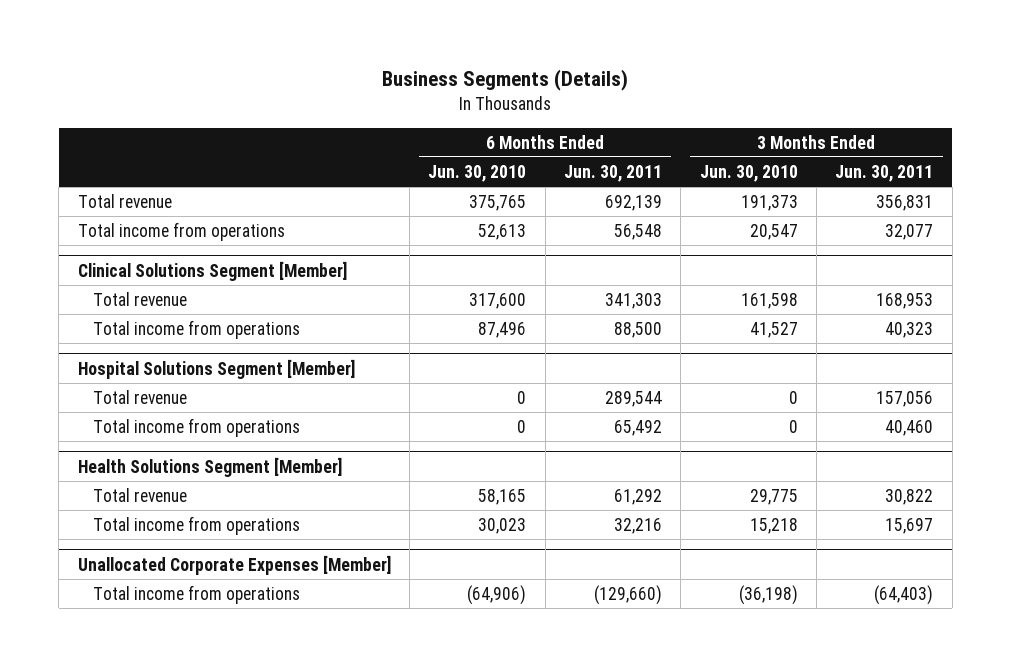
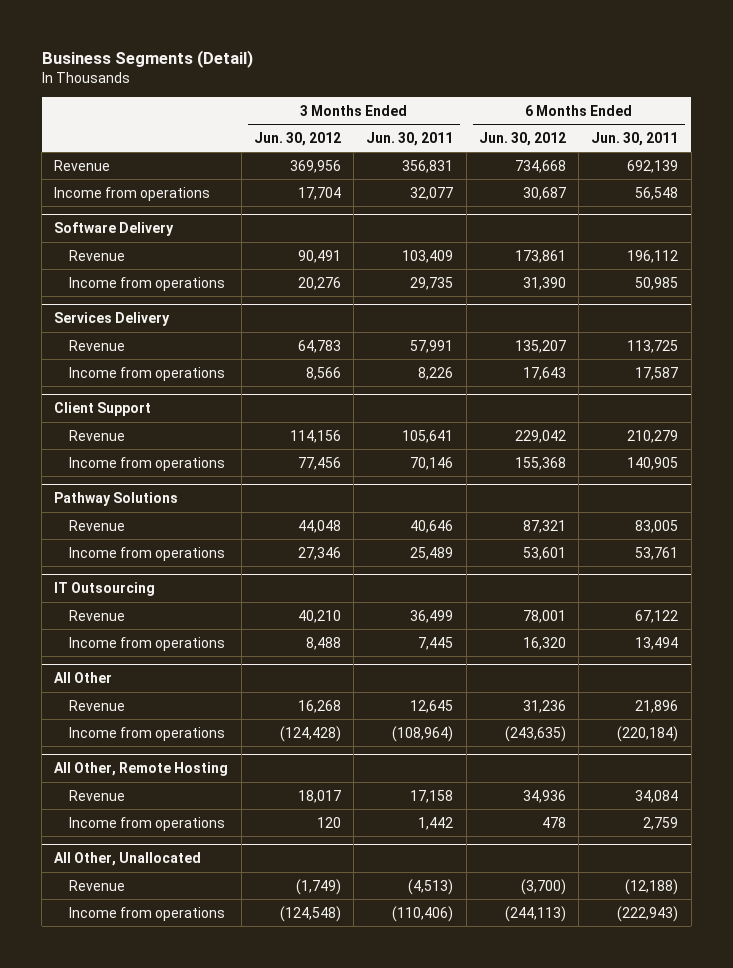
- Business Segments (Details)
+ Business Segments (Detail)
- | 6 Months Ended Jun. 30, 2010 | 6 Months Ended Jun. 30, 2011 | 3 Months Ended Jun. 30, 2010 | 3 Months Ended Jun. 30, 2011
+ | 3 Months Ended Jun. 30, 2012 | 3 Months Ended Jun. 30, 2011 | 6 Months Ended Jun. 30, 2012 | 6 Months Ended Jun. 30, 2011
- Total revenue | 375,765 | 692,139 | 191,373 | 356,831
- Total income from operations | 52,613 | 56,548 | 20,547 | 32,077
- Clinical Solutions Segment [Member]
- Total revenue | 317,600 | 341,303 | 161,598 | 168,953
- Total income from operations | 87,496 | 88,500 | 41,527 | 40,323
- Hospital Solutions Segment [Member]
- Total revenue | 0 | 289,544 | 0 | 157,056
- Total income from operations | 0 | 65,492 | 0 | 40,460
- Health Solutions Segment [Member]
- Total revenue | 58,165 | 61,292 | 29,775 | 30,822
- Total income from operations | 30,023 | 32,216 | 15,218 | 15,697
- Unallocated Corporate Expenses [Member]
- Total income from operations | (64,906) | (129,660) | (36,198) | (64,403)
+ Revenue | 369,956 | 356,831 | 734,668 | 692,139
+ Income from operations | 17,704 | 32,077 | 30,687 | 56,548
+ Software Delivery
+ Revenue | 90,491 | 103,409 | 173,861 | 196,112
+ Income from operations | 20,276 | 29,735 | 31,390 | 50,985
+ Services Delivery
+ Revenue | 64,783 | 57,991 | 135,207 | 113,725
+ Income from operations | 8,566 | 8,226 | 17,643 | 17,587
+ Client Support
+ Revenue | 114,156 | 105,641 | 229,042 | 210,279
+ Income from operations | 77,456 | 70,146 | 155,368 | 140,905
+ Pathway Solutions
+ Revenue | 44,048 | 40,646 | 87,321 | 83,005
+ Income from operations | 27,346 | 25,489 | 53,601 | 53,761
+ IT Outsourcing
+ Revenue | 40,210 | 36,499 | 78,001 | 67,122
+ Income from operations | 8,488 | 7,445 | 16,320 | 13,494
+ All Other
+ Revenue | 16,268 | 12,645 | 31,236 | 21,896
+ Income from operations | (124,428) | (108,964) | (243,635) | (220,184)
+ All Other, Remote Hosting
+ Revenue | 18,017 | 17,158 | 34,936 | 34,084
+ Income from operations | 120 | 1,442 | 478 | 2,759
+ All Other, Unallocated
+ Revenue | (1,749) | (4,513) | (3,700) | (12,188)
+ Income from operations | (124,548) | (110,406) | (244,113) | (222,943)

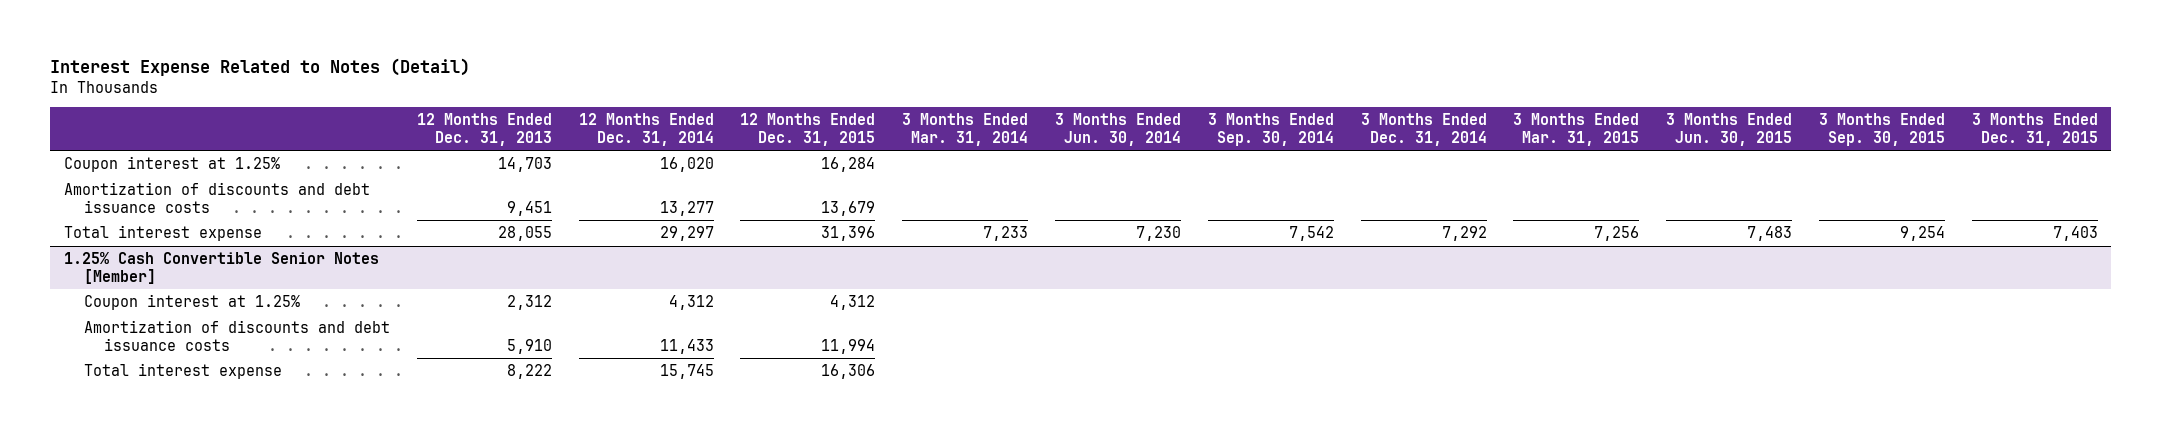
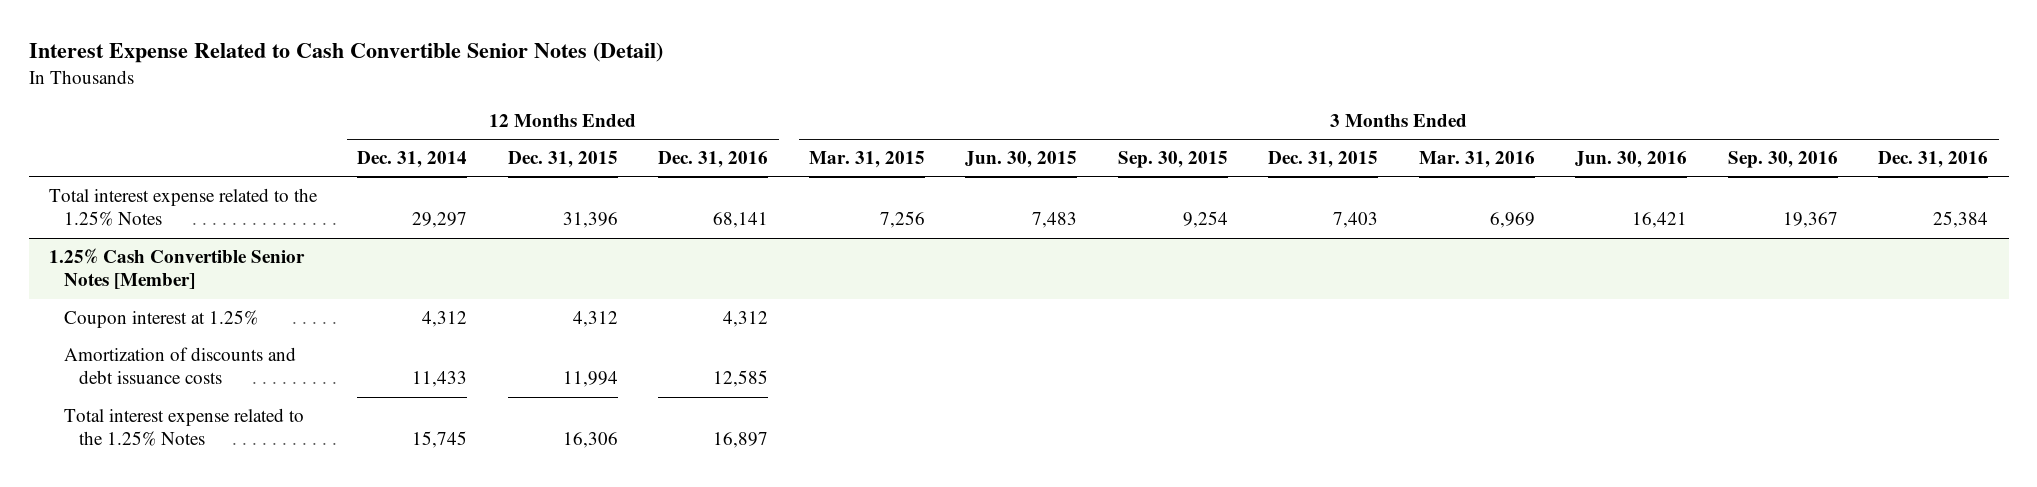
- Interest Expense Related to Notes (Detail)
+ Interest Expense Related to Cash Convertible Senior Notes (Detail)
- | 12 Months Ended Dec. 31, 2013 | 12 Months Ended Dec. 31, 2014 | 12 Months Ended Dec. 31, 2015 | 3 Months Ended Mar. 31, 2014 | 3 Months Ended Jun. 30, 2014 | 3 Months Ended Sep. 30, 2014 | 3 Months Ended Dec. 31, 2014 | 3 Months Ended Mar. 31, 2015 | 3 Months Ended Jun. 30, 2015 | 3 Months Ended Sep. 30, 2015 | 3 Months Ended Dec. 31, 2015
+ | 12 Months Ended Dec. 31, 2014 | 12 Months Ended Dec. 31, 2015 | 12 Months Ended Dec. 31, 2016 | 3 Months Ended Mar. 31, 2015 | 3 Months Ended Jun. 30, 2015 | 3 Months Ended Sep. 30, 2015 | 3 Months Ended Dec. 31, 2015 | 3 Months Ended Mar. 31, 2016 | 3 Months Ended Jun. 30, 2016 | 3 Months Ended Sep. 30, 2016 | 3 Months Ended Dec. 31, 2016
- Coupon interest at 1.25% | 14,703 | 16,020 | 16,284 | | | | | | | |
- Amortization of discounts and debt issuance costs | 9,451 | 13,277 | 13,679 | | | | | | | |
- Total interest expense | 28,055 | 29,297 | 31,396 | 7,233 | 7,230 | 7,542 | 7,292 | 7,256 | 7,483 | 9,254 | 7,403
+ Total interest expense related to the 1.25% Notes | 29,297 | 31,396 | 68,141 | 7,256 | 7,483 | 9,254 | 7,403 | 6,969 | 16,421 | 19,367 | 25,384
@ 1.25% Cash Convertible Senior Notes [Member]
- Total interest expense | 8,222 | 15,745 | 16,306 | | | | | | | |
+ Total interest expense related to the 1.25% Notes | 15,745 | 16,306 | 16,897 | | | | | | | |

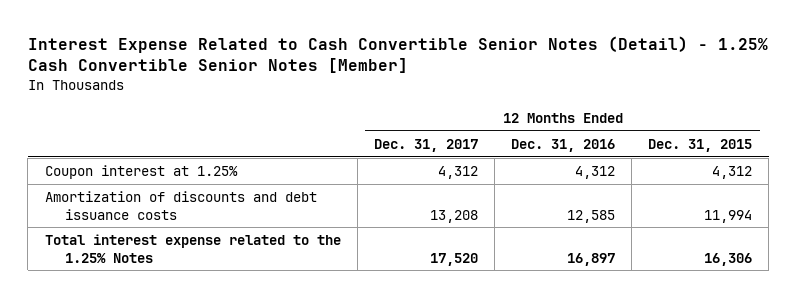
- Interest Expense Related to Cash Convertible Senior Notes (Detail)
+ Interest Expense Related to Cash Convertible Senior Notes (Detail) - 1.25% Cash Convertible Senior Notes [Member]
- | 12 Months Ended Dec. 31, 2014 | 12 Months Ended Dec. 31, 2015 | 12 Months Ended Dec. 31, 2016 | 3 Months Ended Mar. 31, 2015 | 3 Months Ended Jun. 30, 2015 | 3 Months Ended Sep. 30, 2015 | 3 Months Ended Dec. 31, 2015 | 3 Months Ended Mar. 31, 2016 | 3 Months Ended Jun. 30, 2016 | 3 Months Ended Sep. 30, 2016 | 3 Months Ended Dec. 31, 2016
+ | 12 Months Ended Dec. 31, 2017 | 12 Months Ended Dec. 31, 2016 | 12 Months Ended Dec. 31, 2015
- Total interest expense related to the 1.25% Notes | 29,297 | 31,396 | 68,141 | 7,256 | 7,483 | 9,254 | 7,403 | 6,969 | 16,421 | 19,367 | 25,384
- 1.25% Cash Convertible Senior Notes [Member]

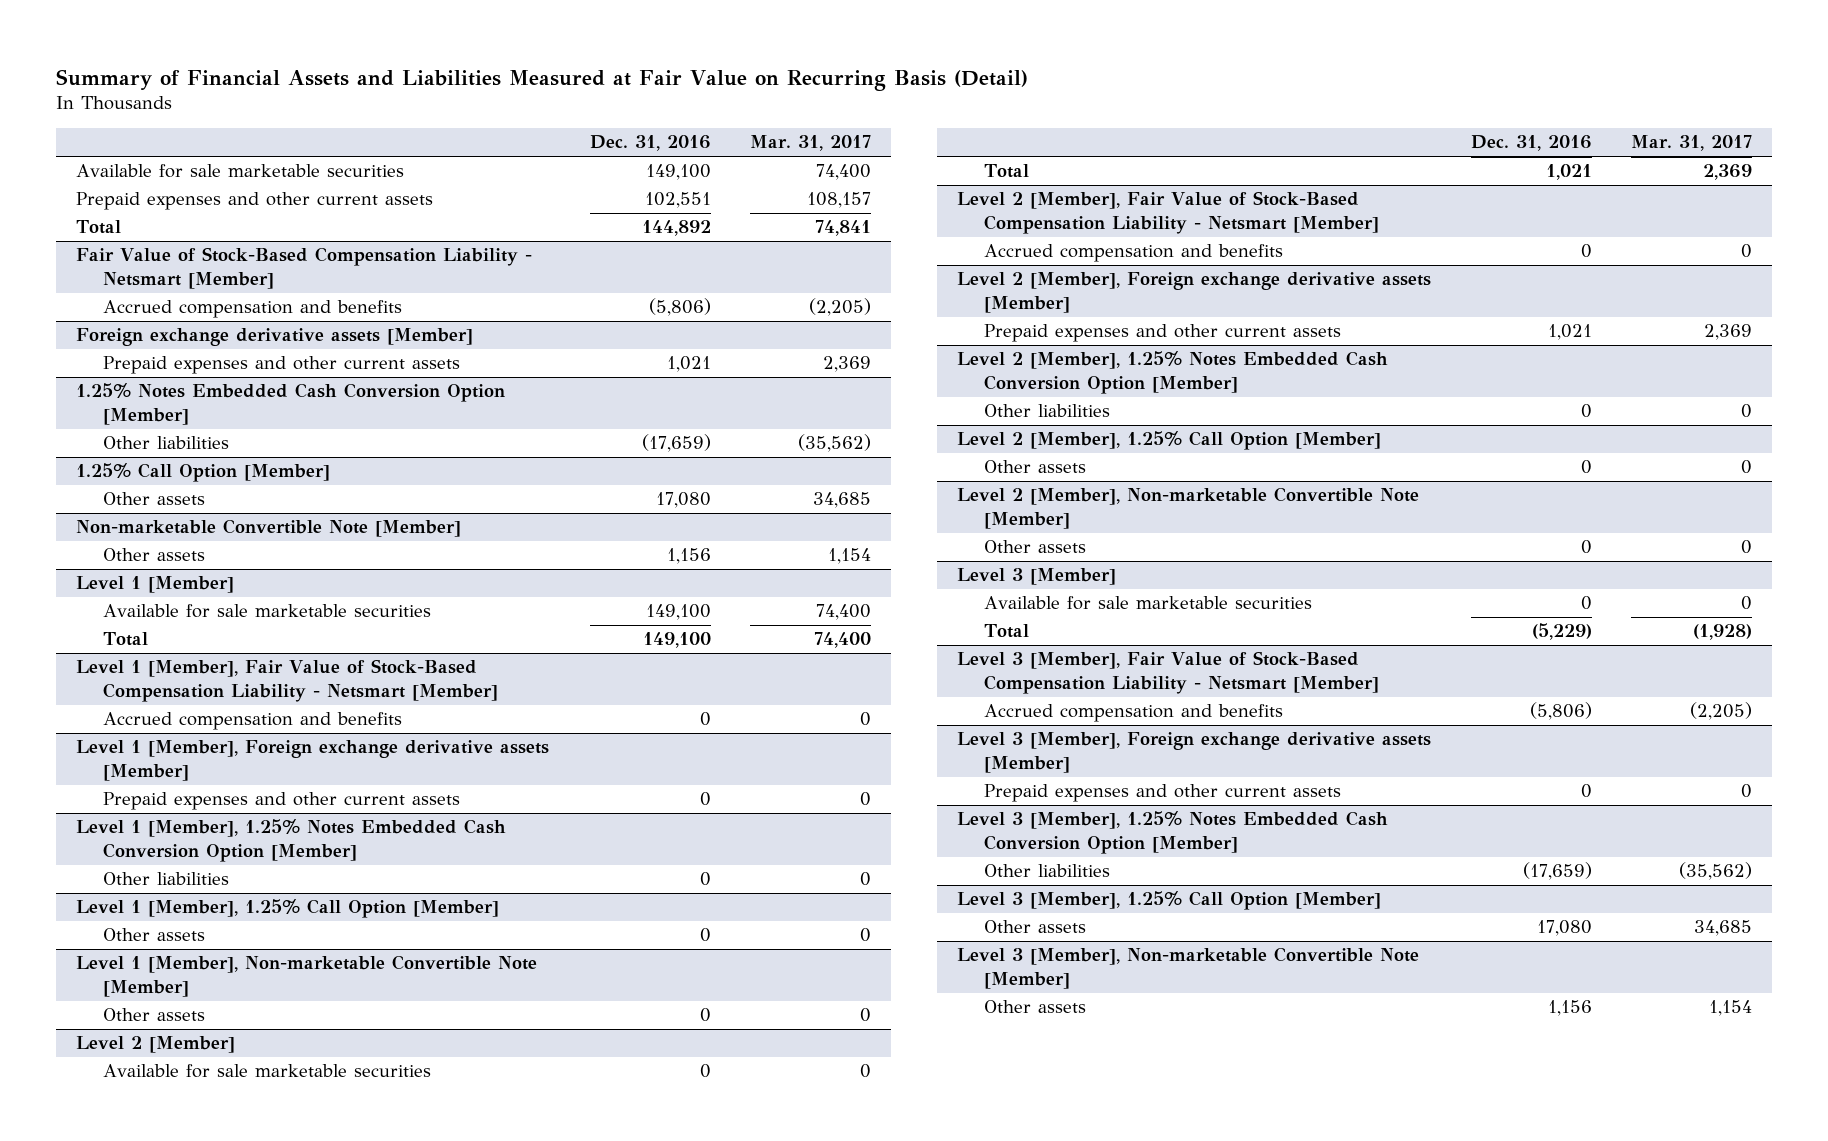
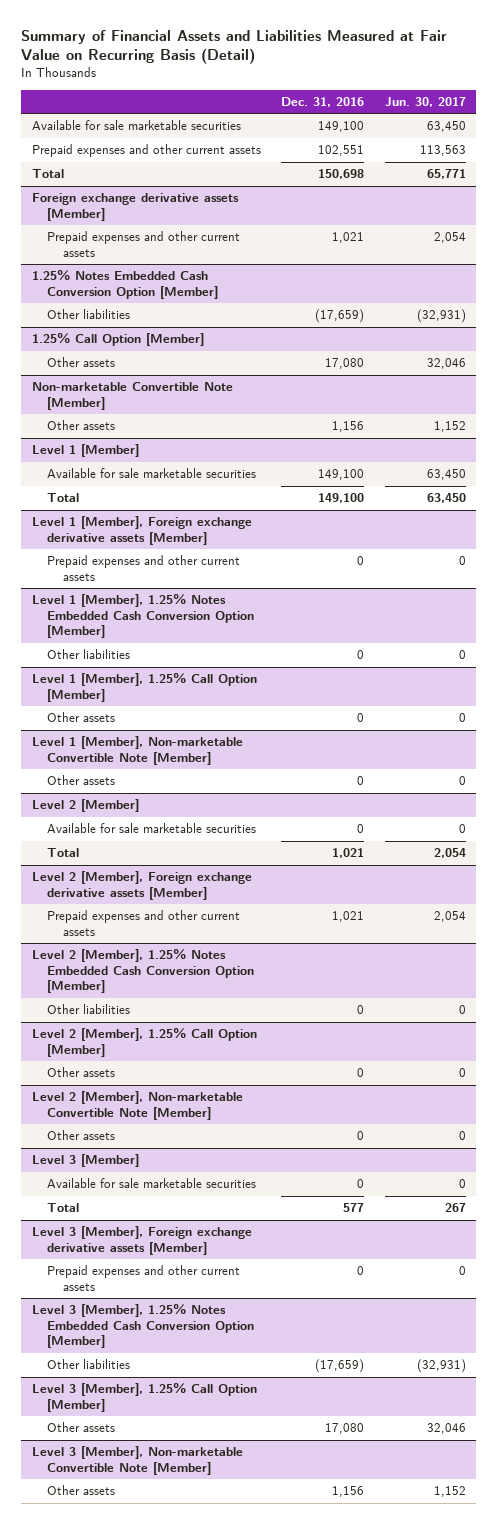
- | Dec. 31, 2016 | Mar. 31, 2017
+ | Dec. 31, 2016 | Jun. 30, 2017
- Total | 144,892 | 74,841
- Fair Value of Stock-Based Compensation Liability - Netsmart [Member]
- Accrued compensation and benefits | (5,806) | (2,205)
+ Total | 150,698 | 65,771
- Level 1 [Member], Fair Value of Stock-Based Compensation Liability - Netsmart [Member]
- Accrued compensation and benefits | 0 | 0
- Level 2 [Member], Fair Value of Stock-Based Compensation Liability - Netsmart [Member]
- Accrued compensation and benefits | 0 | 0
@ Level 3 [Member]
- Total | (5,229) | (1,928)
- Level 3 [Member], Fair Value of Stock-Based Compensation Liability - Netsmart [Member]
- Accrued compensation and benefits | (5,806) | (2,205)
@ Level 3 [Member]
+ Total | 577 | 267

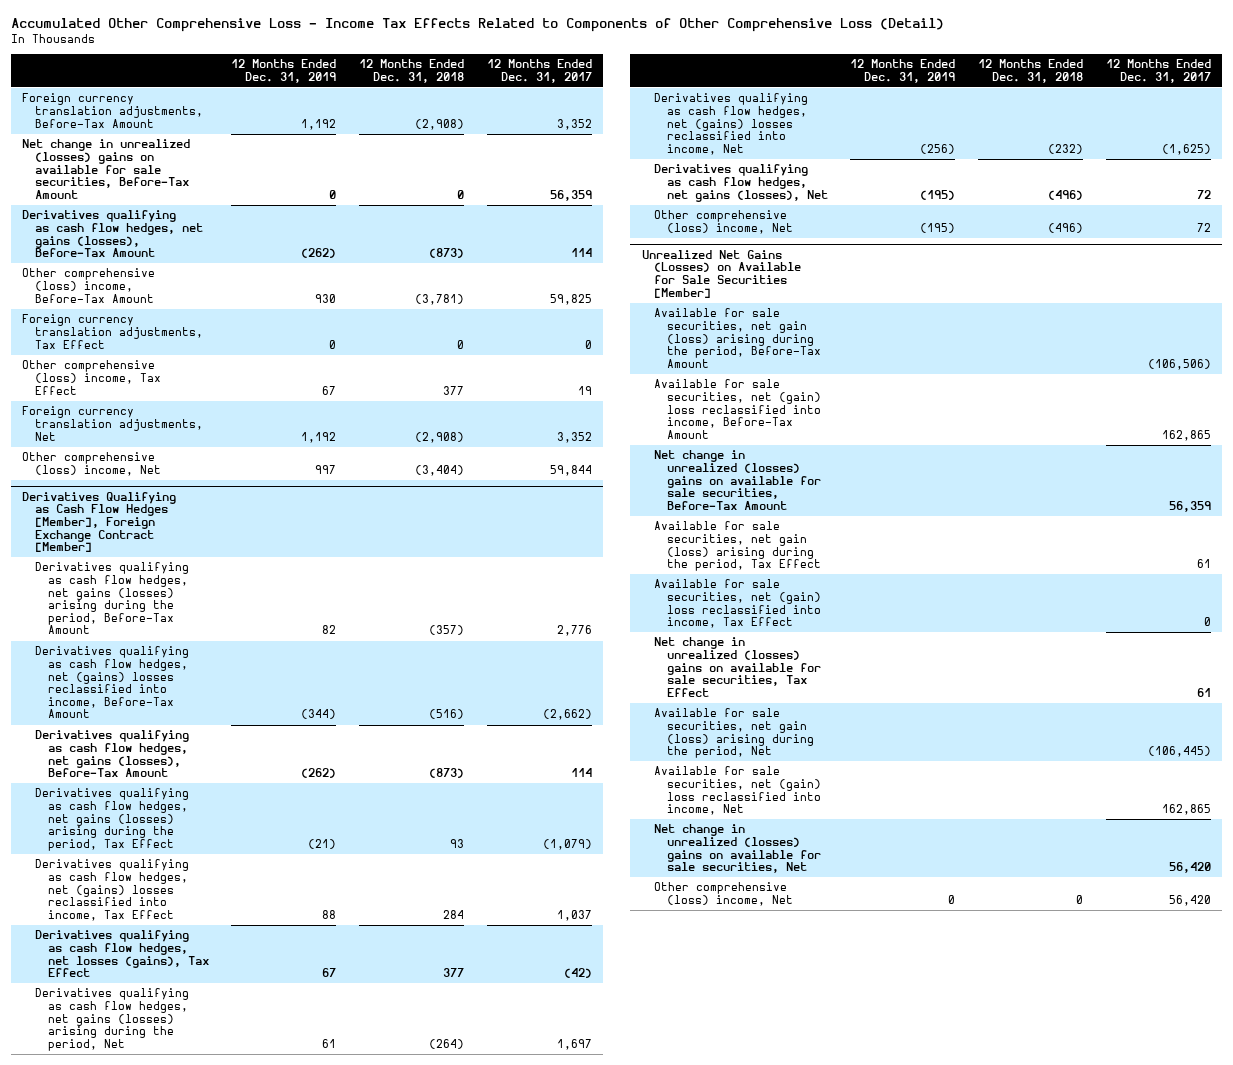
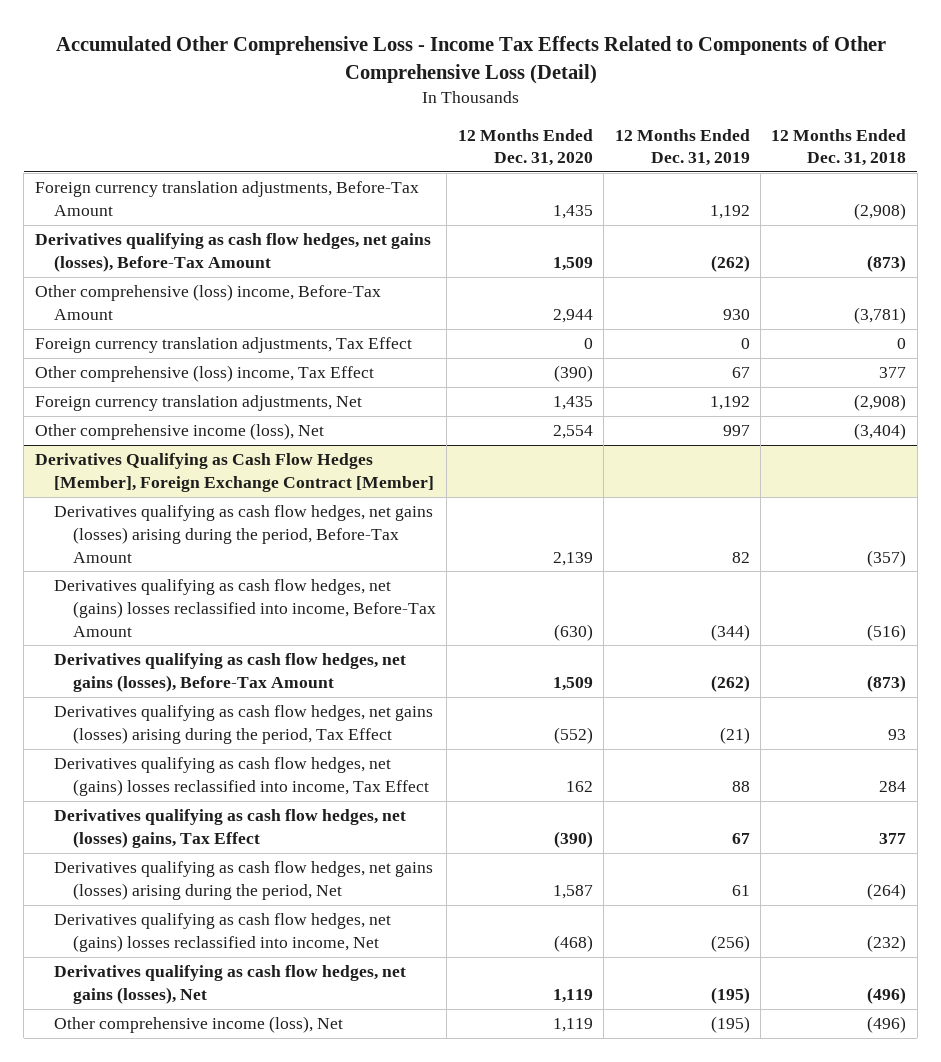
- | 12 Months Ended Dec. 31, 2019 | 12 Months Ended Dec. 31, 2018 | 12 Months Ended Dec. 31, 2017
+ | 12 Months Ended Dec. 31, 2020 | 12 Months Ended Dec. 31, 2019 | 12 Months Ended Dec. 31, 2018
- Net change in unrealized (losses) gains on available for sale securities, Before-Tax Amount | 0 | 0 | 56,359
- Other comprehensive (loss) income, Net | 997 | (3,404) | 59,844
+ Other comprehensive income (loss), Net | 2,554 | 997 | (3,404)
@ Derivatives Qualifying as Cash Flow Hedges [Member], Foreign Exchange Contract [Member]
- Derivatives qualifying as cash flow hedges, net losses (gains), Tax Effect | 67 | 377 | (42)
+ Derivatives qualifying as cash flow hedges, net (losses) gains, Tax Effect | (390) | 67 | 377
- Other comprehensive (loss) income, Net | (195) | (496) | 72
- Unrealized Net Gains (Losses) on Available for Sale Securities [Member]
- Available for sale securities, net gain (loss) arising during the period, Before-Tax Amount | | | (106,506)
- Available for sale securities, net (gain) loss reclassified into income, Before-Tax Amount | | | 162,865
- Net change in unrealized (losses) gains on available for sale securities, Before-Tax Amount | | | 56,359
- Available for sale securities, net gain (loss) arising during the period, Tax Effect | | | 61
- Available for sale securities, net (gain) loss reclassified into income, Tax Effect | | | 0
- Net change in unrealized (losses) gains on available for sale securities, Tax Effect | | | 61
- Available for sale securities, net gain (loss) arising during the period, Net | | | (106,445)
- Available for sale securities, net (gain) loss reclassified into income, Net | | | 162,865
- Net change in unrealized (losses) gains on available for sale securities, Net | | | 56,420
- Other comprehensive (loss) income, Net | 0 | 0 | 56,420
@ Derivatives Qualifying as Cash Flow Hedges [Member], Foreign Exchange Contract [Member]
+ Other comprehensive income (loss), Net | 1,119 | (195) | (496)

